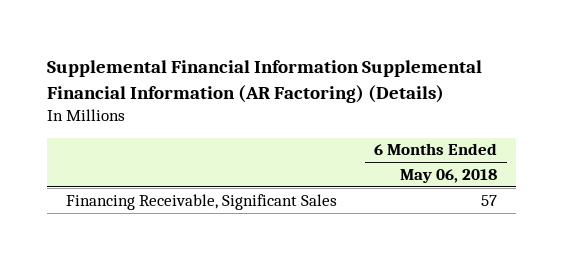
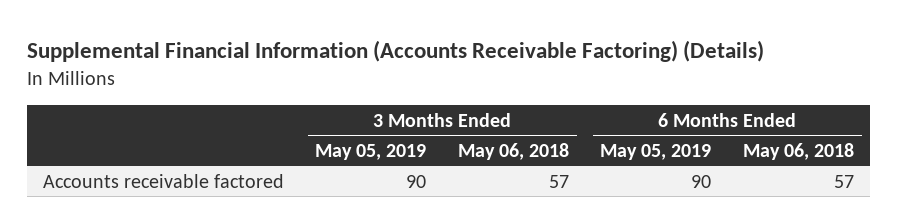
- Supplemental Financial Information Supplemental Financial Information (AR Factoring) (Details)
+ Supplemental Financial Information (Accounts Receivable Factoring) (Details)
- | 6 Months Ended May 06, 2018
+ | 3 Months Ended May 05, 2019 | 3 Months Ended May 06, 2018 | 6 Months Ended May 05, 2019 | 6 Months Ended May 06, 2018
- Financing Receivable, Significant Sales | 57
+ Accounts receivable factored | 90 | 57 | 90 | 57

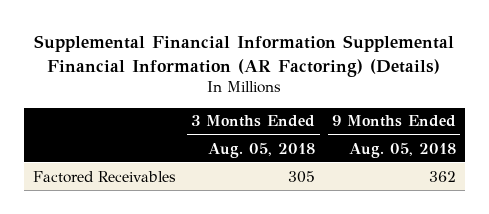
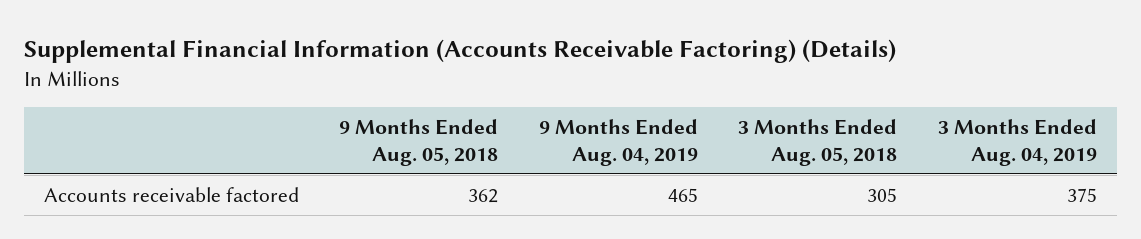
- Supplemental Financial Information Supplemental Financial Information (AR Factoring) (Details)
+ Supplemental Financial Information (Accounts Receivable Factoring) (Details)
- | 3 Months Ended Aug. 05, 2018 | 9 Months Ended Aug. 05, 2018
+ | 9 Months Ended Aug. 05, 2018 | 9 Months Ended Aug. 04, 2019 | 3 Months Ended Aug. 05, 2018 | 3 Months Ended Aug. 04, 2019
- Factored Receivables | 305 | 362
+ Accounts receivable factored | 362 | 465 | 305 | 375

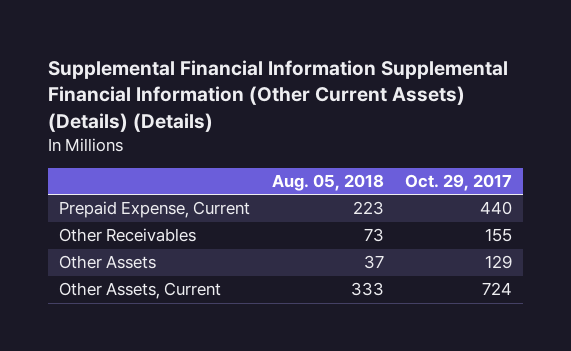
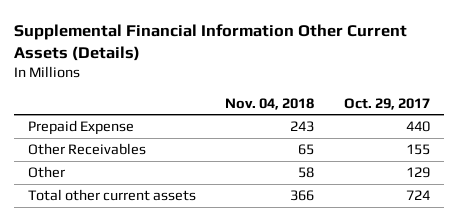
- Supplemental Financial Information Supplemental Financial Information (Other Current Assets) (Details) (Details)
+ Supplemental Financial Information Other Current Assets (Details)
- | Aug. 05, 2018 | Oct. 29, 2017
+ | Nov. 04, 2018 | Oct. 29, 2017
- Prepaid Expense, Current | 223 | 440
+ Prepaid Expense | 243 | 440
- Other Assets | 37 | 129
- Other Assets, Current | 333 | 724
+ Other | 58 | 129
+ Total other current assets | 366 | 724

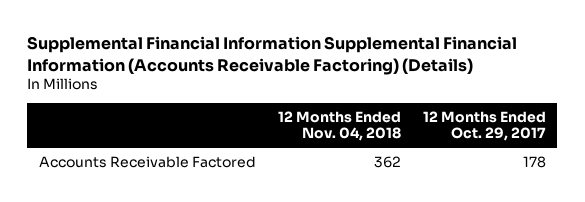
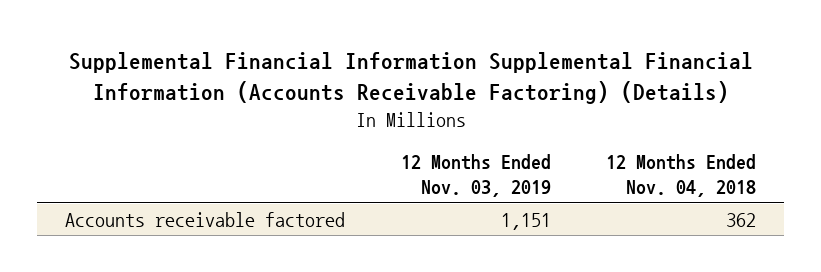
- | 12 Months Ended Nov. 04, 2018 | 12 Months Ended Oct. 29, 2017
+ | 12 Months Ended Nov. 03, 2019 | 12 Months Ended Nov. 04, 2018
- Accounts Receivable Factored | 362 | 178
+ Accounts receivable factored | 1,151 | 362

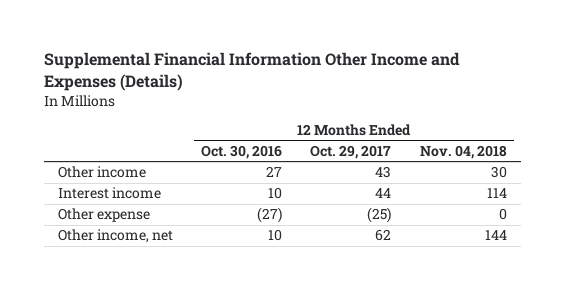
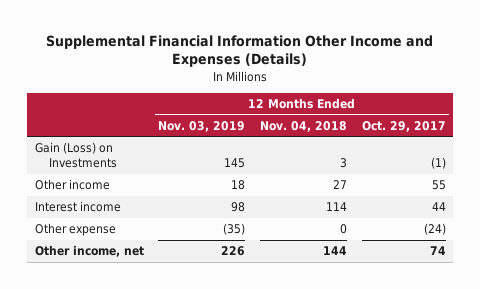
- | 12 Months Ended Oct. 30, 2016 | 12 Months Ended Oct. 29, 2017 | 12 Months Ended Nov. 04, 2018
+ | 12 Months Ended Nov. 03, 2019 | 12 Months Ended Nov. 04, 2018 | 12 Months Ended Oct. 29, 2017
- Other income | 27 | 43 | 30
+ Gain (Loss) on Investments | 145 | 3 | (1)
+ Other income | 18 | 27 | 55
- Other expense | (27) | (25) | 0
- Other income, net | 10 | 62 | 144
+ Other expense | (35) | 0 | (24)
+ Other income, net | 226 | 144 | 74

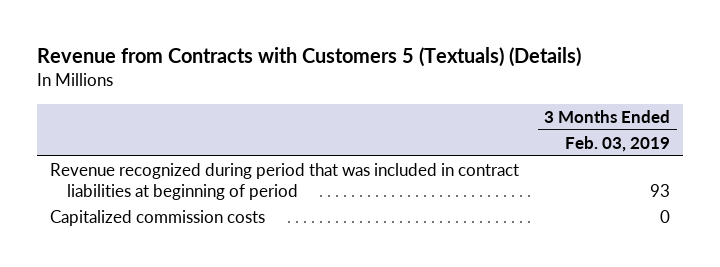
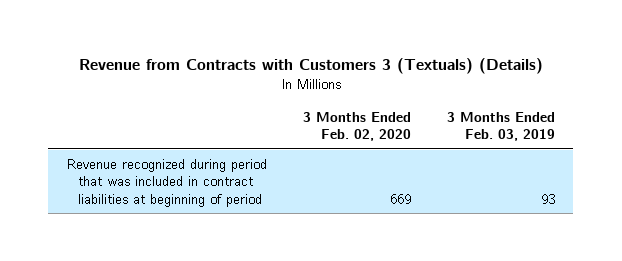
- Revenue from Contracts with Customers 5 (Textuals) (Details)
+ Revenue from Contracts with Customers 3 (Textuals) (Details)
- | 3 Months Ended Feb. 03, 2019
+ | 3 Months Ended Feb. 02, 2020 | 3 Months Ended Feb. 03, 2019
- Capitalized commission costs | 0

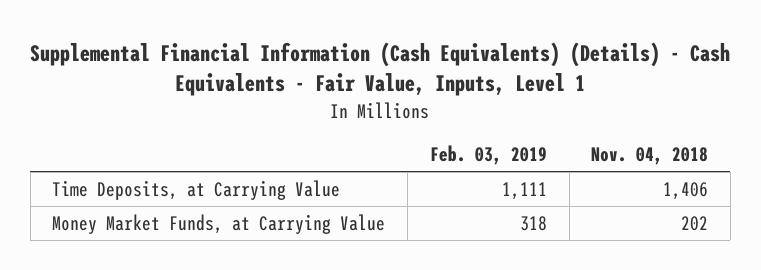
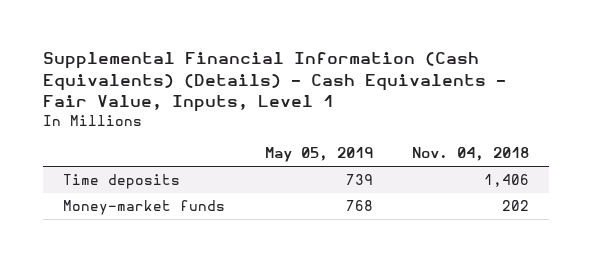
- | Feb. 03, 2019 | Nov. 04, 2018
+ | May 05, 2019 | Nov. 04, 2018
- Time Deposits, at Carrying Value | 1,111 | 1,406
- Money Market Funds, at Carrying Value | 318 | 202
+ Time deposits | 739 | 1,406
+ Money-market funds | 768 | 202

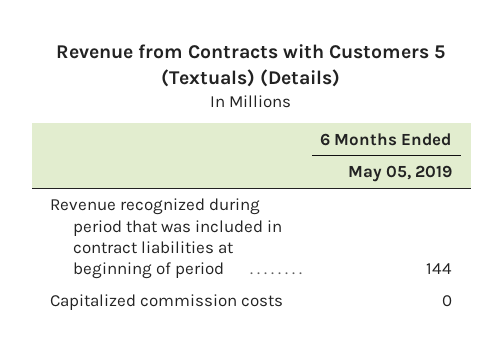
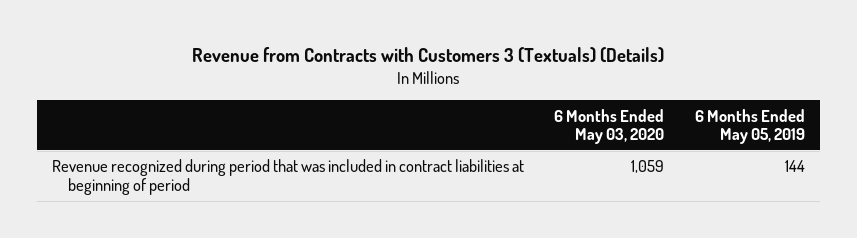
- Revenue from Contracts with Customers 5 (Textuals) (Details)
+ Revenue from Contracts with Customers 3 (Textuals) (Details)
- | 6 Months Ended May 05, 2019
+ | 6 Months Ended May 03, 2020 | 6 Months Ended May 05, 2019
- Capitalized commission costs | 0

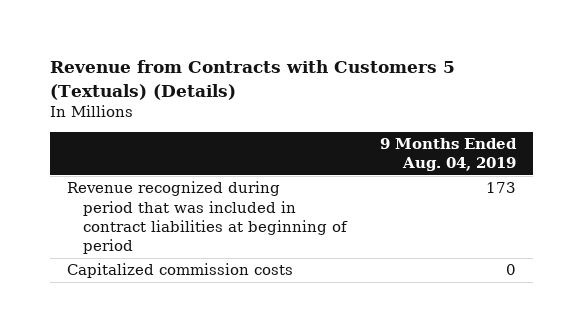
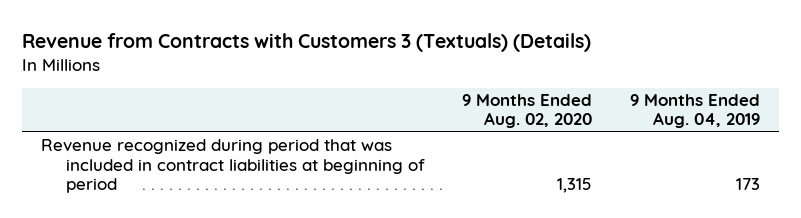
- Revenue from Contracts with Customers 5 (Textuals) (Details)
+ Revenue from Contracts with Customers 3 (Textuals) (Details)
- | 9 Months Ended Aug. 04, 2019
+ | 9 Months Ended Aug. 02, 2020 | 9 Months Ended Aug. 04, 2019
- Capitalized commission costs | 0

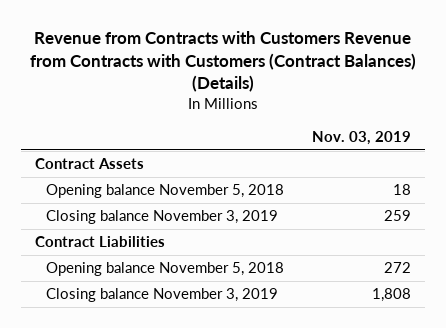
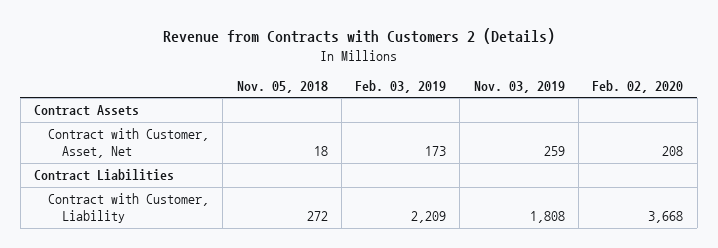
- Revenue from Contracts with Customers Revenue from Contracts with Customers (Contract Balances) (Details)
+ Revenue from Contracts with Customers 2 (Details)
- | Nov. 03, 2019
+ | Nov. 05, 2018 | Feb. 03, 2019 | Nov. 03, 2019 | Feb. 02, 2020
- Opening balance November 5, 2018 | 18
- Closing balance November 3, 2019 | 259
+ Contract with Customer, Asset, Net | 18 | 173 | 259 | 208
- Opening balance November 5, 2018 | 272
- Closing balance November 3, 2019 | 1,808
+ Contract with Customer, Liability | 272 | 2,209 | 1,808 | 3,668

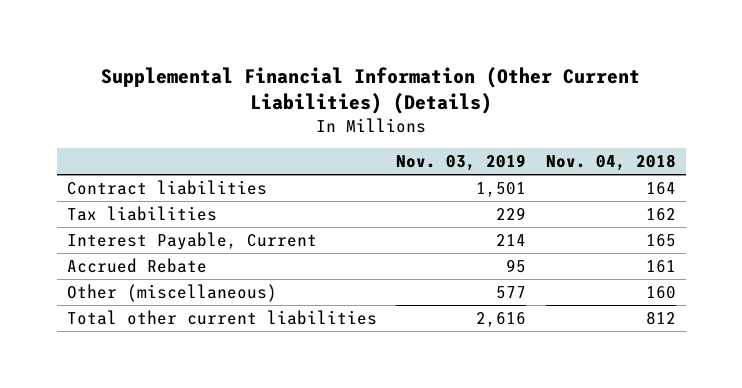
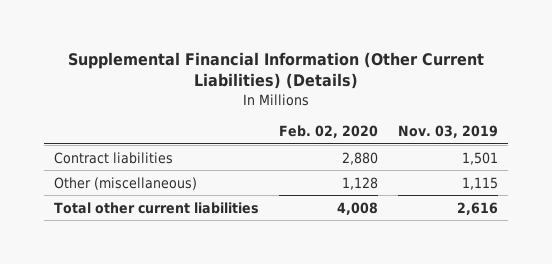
- | Nov. 03, 2019 | Nov. 04, 2018
+ | Feb. 02, 2020 | Nov. 03, 2019
- Tax liabilities | 229 | 162
- Interest Payable, Current | 214 | 165
- Accrued Rebate | 95 | 161
- Other (miscellaneous) | 577 | 160
+ Other (miscellaneous) | 1,128 | 1,115

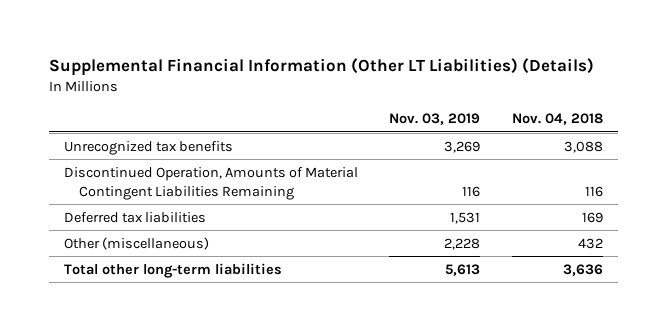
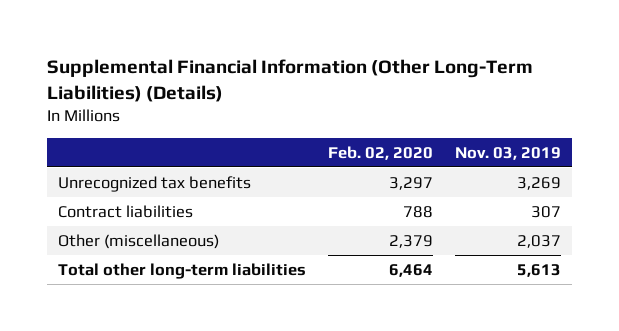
- Supplemental Financial Information (Other LT Liabilities) (Details)
+ Supplemental Financial Information (Other Long-Term Liabilities) (Details)
- | Nov. 03, 2019 | Nov. 04, 2018
+ | Feb. 02, 2020 | Nov. 03, 2019
- Discontinued Operation, Amounts of Material Contingent Liabilities Remaining | 116 | 116
- Deferred tax liabilities | 1,531 | 169
- Other (miscellaneous) | 2,228 | 432
+ Contract liabilities | 788 | 307
+ Other (miscellaneous) | 2,379 | 2,037

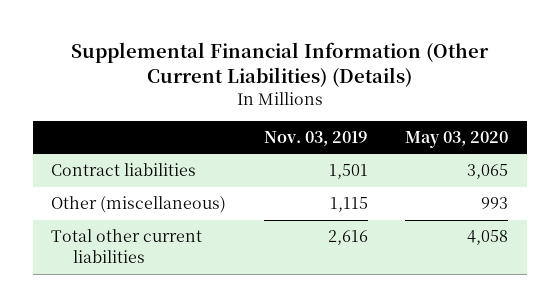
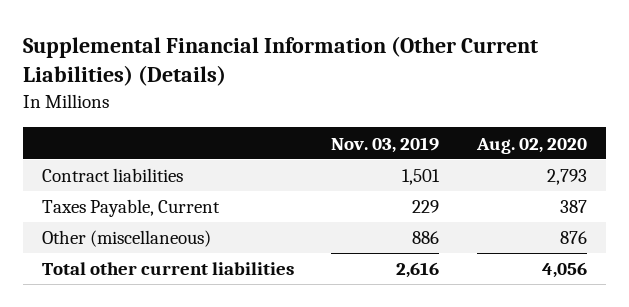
- | Nov. 03, 2019 | May 03, 2020
+ | Nov. 03, 2019 | Aug. 02, 2020
- Other (miscellaneous) | 1,115 | 993
+ Taxes Payable, Current | 229 | 387
+ Other (miscellaneous) | 886 | 876

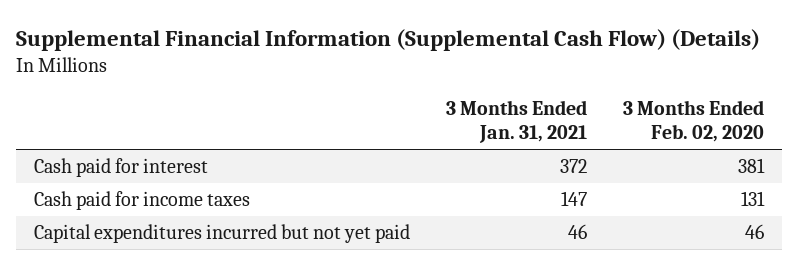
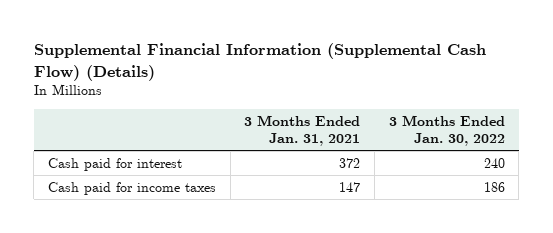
- | 3 Months Ended Jan. 31, 2021 | 3 Months Ended Feb. 02, 2020
+ | 3 Months Ended Jan. 31, 2021 | 3 Months Ended Jan. 30, 2022
- Capital expenditures incurred but not yet paid | 46 | 46

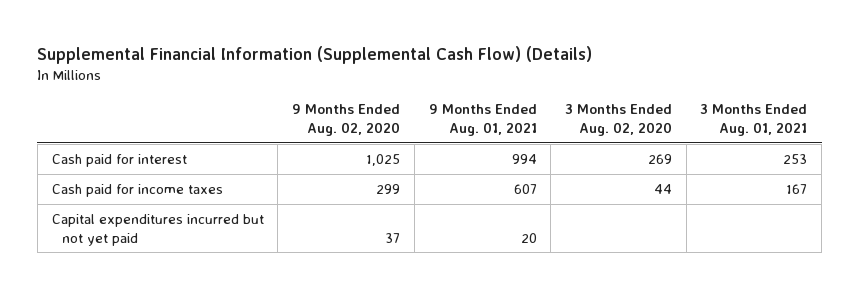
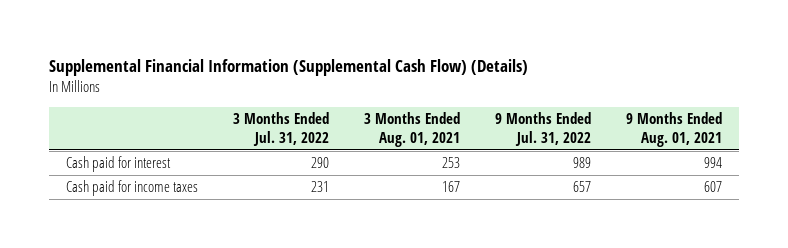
- | 9 Months Ended Aug. 02, 2020 | 9 Months Ended Aug. 01, 2021 | 3 Months Ended Aug. 02, 2020 | 3 Months Ended Aug. 01, 2021
+ | 3 Months Ended Jul. 31, 2022 | 3 Months Ended Aug. 01, 2021 | 9 Months Ended Jul. 31, 2022 | 9 Months Ended Aug. 01, 2021
- Capital expenditures incurred but not yet paid | 37 | 20 | |

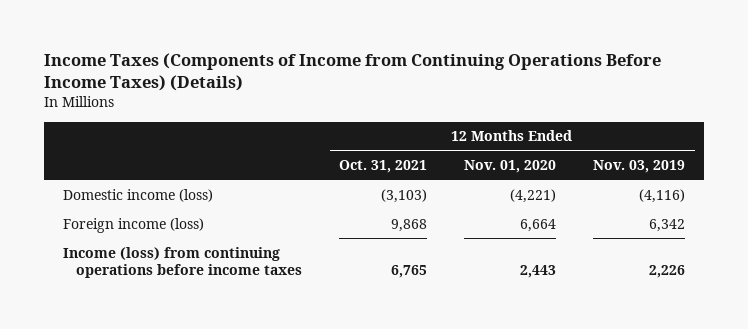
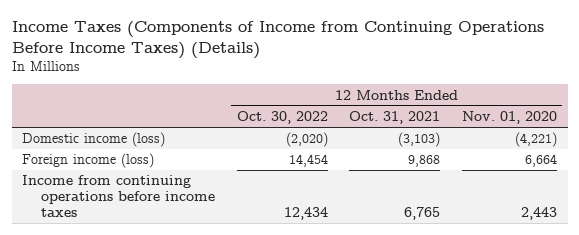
- | 12 Months Ended Oct. 31, 2021 | 12 Months Ended Nov. 01, 2020 | 12 Months Ended Nov. 03, 2019
+ | 12 Months Ended Oct. 30, 2022 | 12 Months Ended Oct. 31, 2021 | 12 Months Ended Nov. 01, 2020
- Income (loss) from continuing operations before income taxes | 6,765 | 2,443 | 2,226
+ Income from continuing operations before income taxes | 12,434 | 6,765 | 2,443

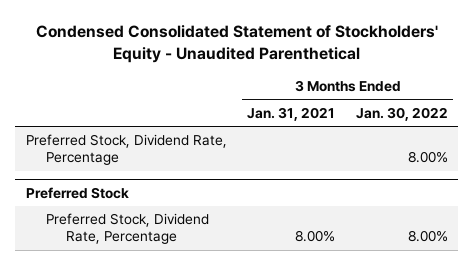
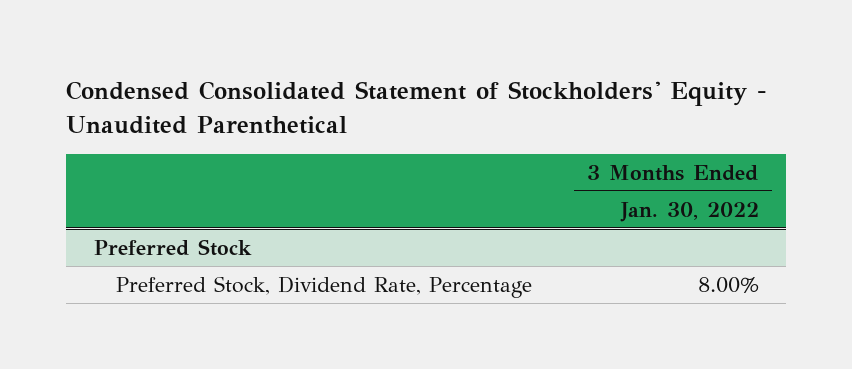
- | 3 Months Ended Jan. 31, 2021 | 3 Months Ended Jan. 30, 2022
+ | 3 Months Ended Jan. 30, 2022
- Preferred Stock, Dividend Rate, Percentage | | 8.00%

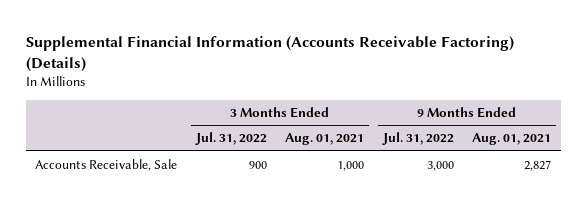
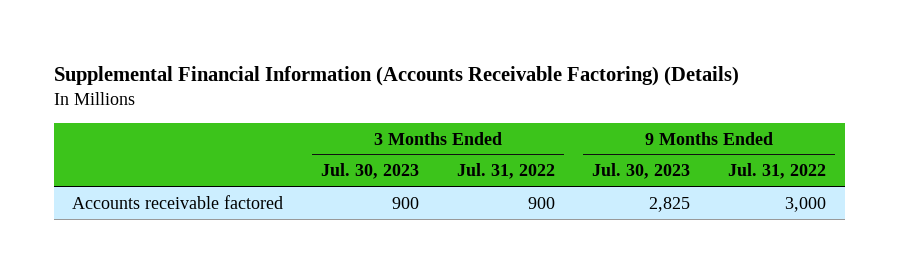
- | 3 Months Ended Jul. 31, 2022 | 3 Months Ended Aug. 01, 2021 | 9 Months Ended Jul. 31, 2022 | 9 Months Ended Aug. 01, 2021
+ | 3 Months Ended Jul. 30, 2023 | 3 Months Ended Jul. 31, 2022 | 9 Months Ended Jul. 30, 2023 | 9 Months Ended Jul. 31, 2022
- Accounts Receivable, Sale | 900 | 1,000 | 3,000 | 2,827
+ Accounts receivable factored | 900 | 900 | 2,825 | 3,000

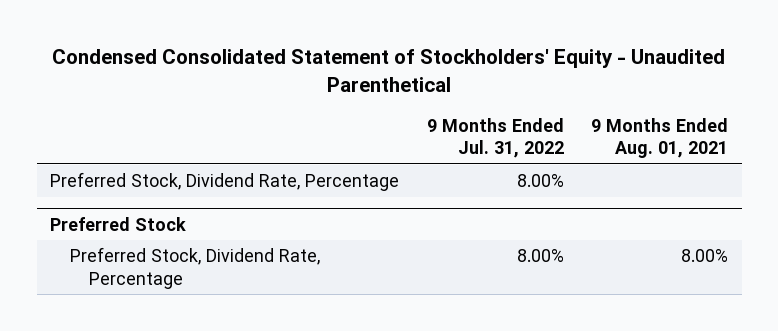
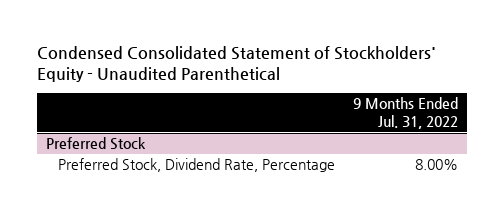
- | 9 Months Ended Jul. 31, 2022 | 9 Months Ended Aug. 01, 2021
+ | 9 Months Ended Jul. 31, 2022
- Preferred Stock, Dividend Rate, Percentage | 8.00% |

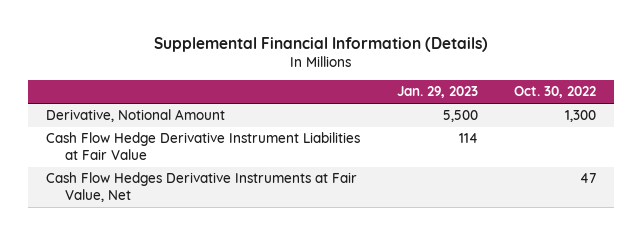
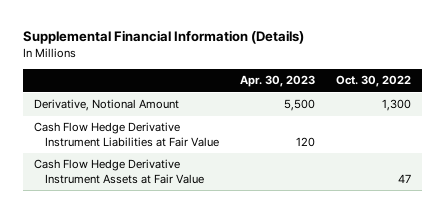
- | Jan. 29, 2023 | Oct. 30, 2022
+ | Apr. 30, 2023 | Oct. 30, 2022
- Cash Flow Hedges Derivative Instruments at Fair Value, Net | | 47
+ Cash Flow Hedge Derivative Instrument Assets at Fair Value | | 47

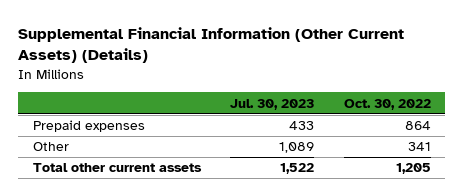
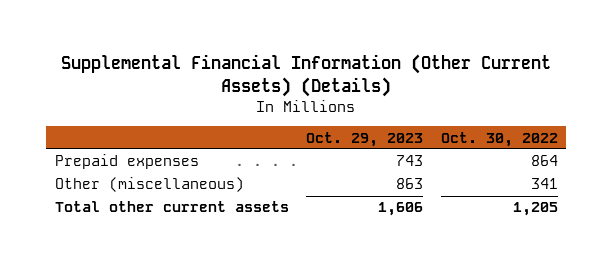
- | Jul. 30, 2023 | Oct. 30, 2022
+ | Oct. 29, 2023 | Oct. 30, 2022
- Other | 1,089 | 341
+ Other (miscellaneous) | 863 | 341

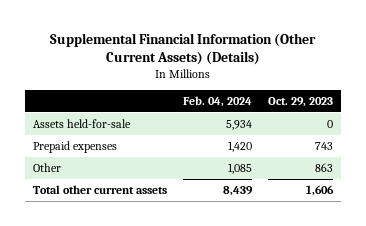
- | Oct. 29, 2023 | Oct. 30, 2022
+ | Feb. 04, 2024 | Oct. 29, 2023
+ Assets held-for-sale | 5,934 | 0
- Other (miscellaneous) | 863 | 341
+ Other | 1,085 | 863

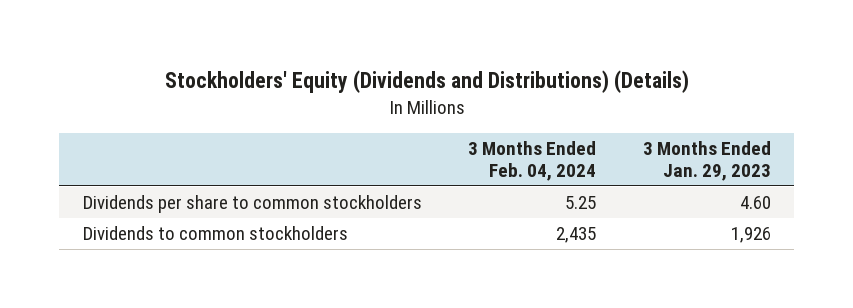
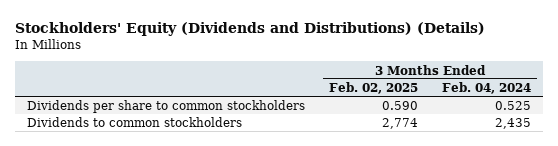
- | 3 Months Ended Feb. 04, 2024 | 3 Months Ended Jan. 29, 2023
+ | 3 Months Ended Feb. 02, 2025 | 3 Months Ended Feb. 04, 2024
- Dividends per share to common stockholders | 5.25 | 4.60
+ Dividends per share to common stockholders | 0.590 | 0.525

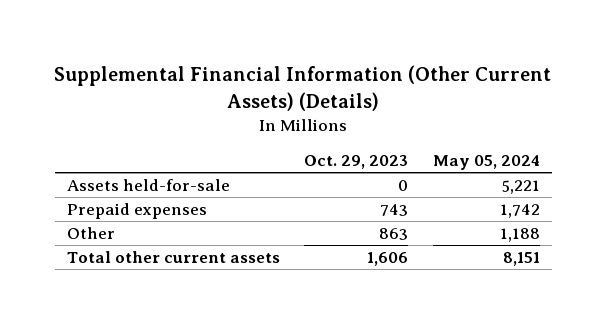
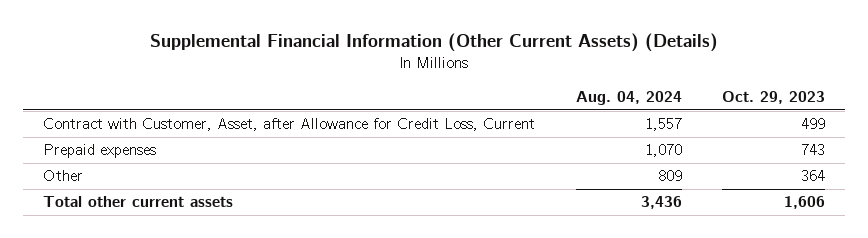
- | Oct. 29, 2023 | May 05, 2024
+ | Aug. 04, 2024 | Oct. 29, 2023
- Assets held-for-sale | 0 | 5,221
+ Contract with Customer, Asset, after Allowance for Credit Loss, Current | 1,557 | 499
- Other | 863 | 1,188
+ Other | 809 | 364

